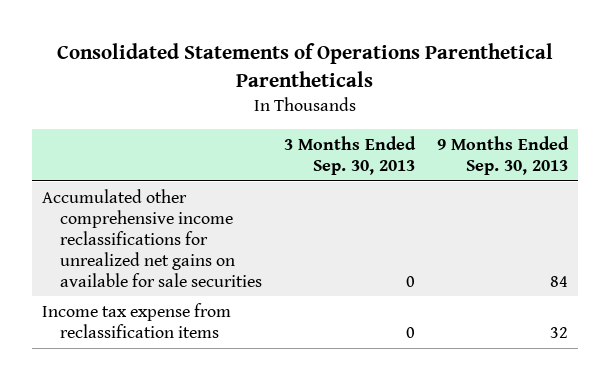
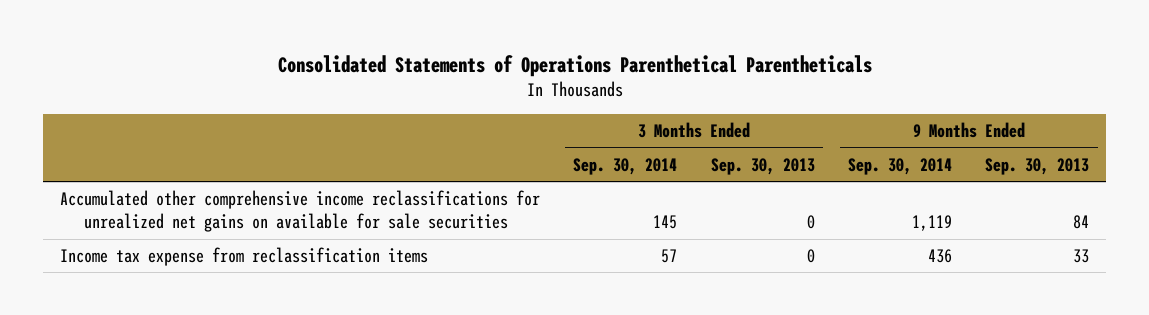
- | 3 Months Ended Sep. 30, 2013 | 9 Months Ended Sep. 30, 2013
+ | 3 Months Ended Sep. 30, 2014 | 3 Months Ended Sep. 30, 2013 | 9 Months Ended Sep. 30, 2014 | 9 Months Ended Sep. 30, 2013
- Income tax expense from reclassification items | 0 | 32
+ Income tax expense from reclassification items | 57 | 0 | 436 | 33

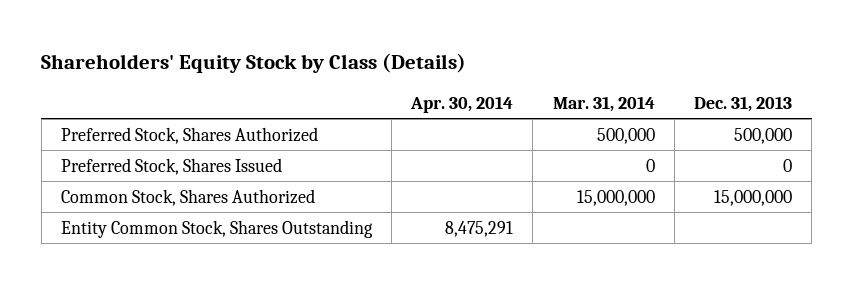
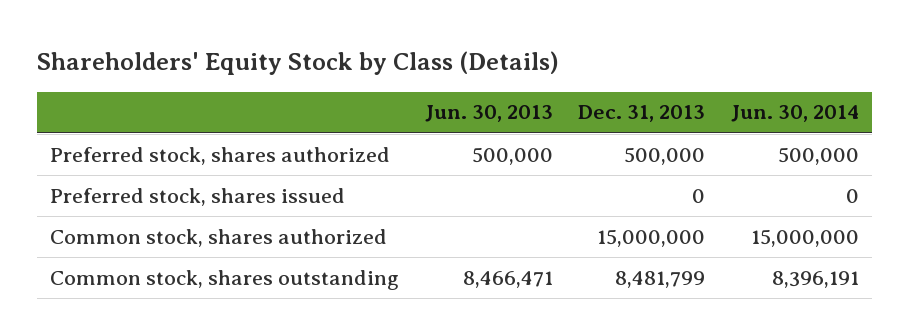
- | Apr. 30, 2014 | Mar. 31, 2014 | Dec. 31, 2013
+ | Jun. 30, 2013 | Dec. 31, 2013 | Jun. 30, 2014
- Preferred Stock, Shares Authorized | | 500,000 | 500,000
- Preferred Stock, Shares Issued | | 0 | 0
- Common Stock, Shares Authorized | | 15,000,000 | 15,000,000
- Entity Common Stock, Shares Outstanding | 8,475,291 | |
+ Preferred stock, shares authorized | 500,000 | 500,000 | 500,000
+ Preferred stock, shares issued | | 0 | 0
+ Common stock, shares authorized | | 15,000,000 | 15,000,000
+ Common stock, shares outstanding | 8,466,471 | 8,481,799 | 8,396,191

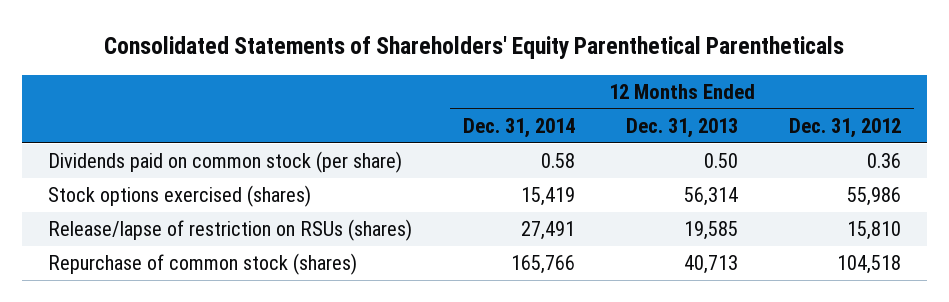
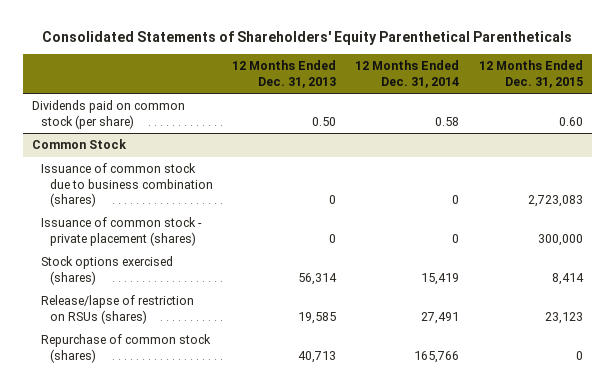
- | 12 Months Ended Dec. 31, 2014 | 12 Months Ended Dec. 31, 2013 | 12 Months Ended Dec. 31, 2012
+ | 12 Months Ended Dec. 31, 2013 | 12 Months Ended Dec. 31, 2014 | 12 Months Ended Dec. 31, 2015
+ Common Stock
+ Issuance of common stock due to business combination (shares) | 0 | 0 | 2,723,083
+ Issuance of common stock - private placement (shares) | 0 | 0 | 300,000

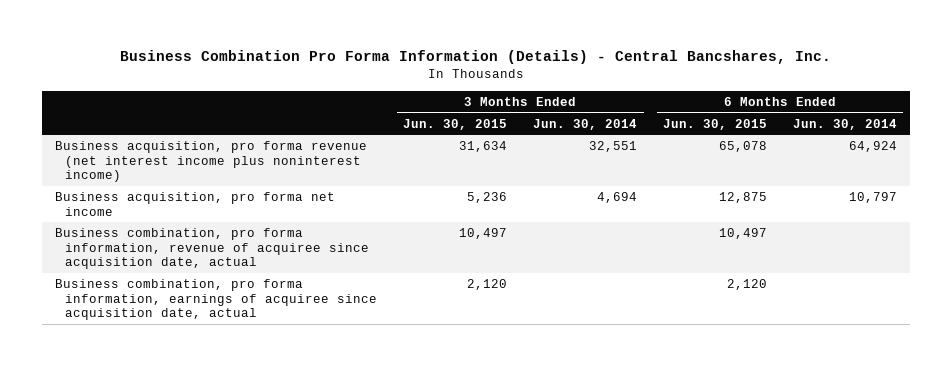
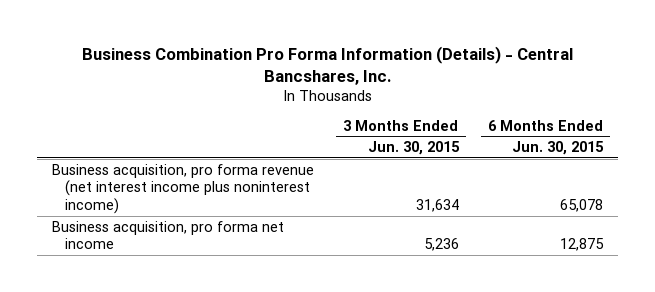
- | 3 Months Ended Jun. 30, 2015 | 3 Months Ended Jun. 30, 2014 | 6 Months Ended Jun. 30, 2015 | 6 Months Ended Jun. 30, 2014
+ | 3 Months Ended Jun. 30, 2015 | 6 Months Ended Jun. 30, 2015
- Business combination, pro forma information, revenue of acquiree since acquisition date, actual | 10,497 | | 10,497 |
- Business combination, pro forma information, earnings of acquiree since acquisition date, actual | 2,120 | | 2,120 |

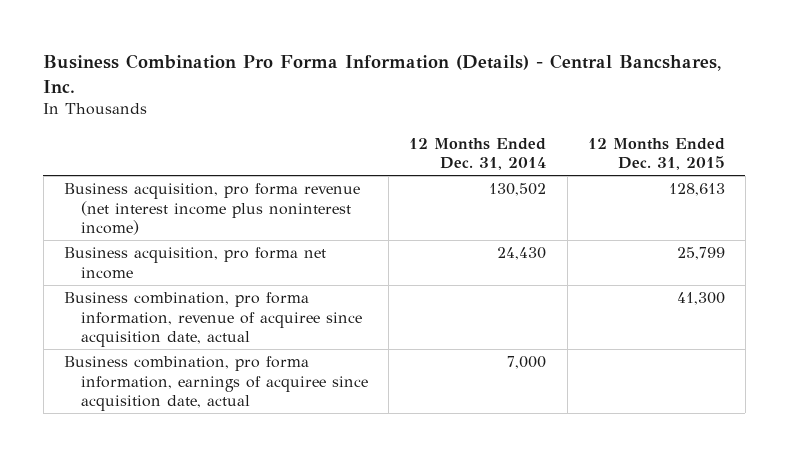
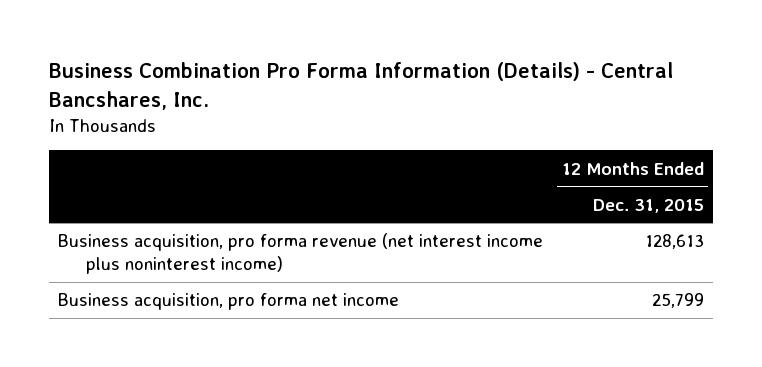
- | 12 Months Ended Dec. 31, 2014 | 12 Months Ended Dec. 31, 2015
+ | 12 Months Ended Dec. 31, 2015
- Business combination, pro forma information, revenue of acquiree since acquisition date, actual | | 41,300
- Business combination, pro forma information, earnings of acquiree since acquisition date, actual | 7,000 |

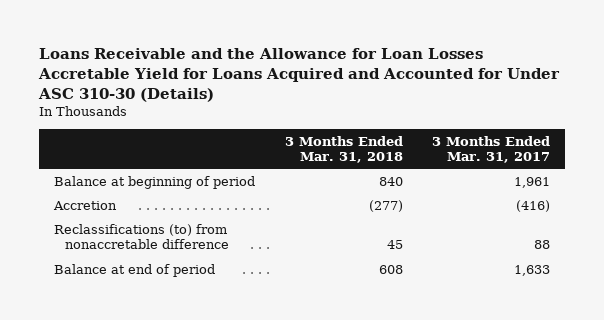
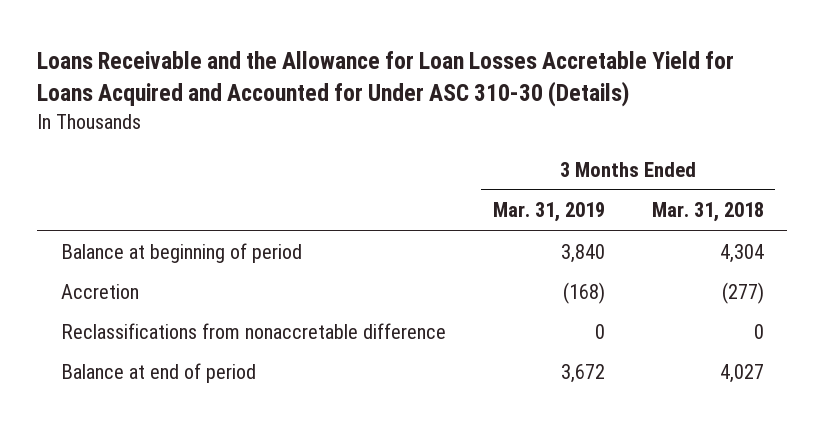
- | 3 Months Ended Mar. 31, 2018 | 3 Months Ended Mar. 31, 2017
+ | 3 Months Ended Mar. 31, 2019 | 3 Months Ended Mar. 31, 2018
- Balance at beginning of period | 840 | 1,961
+ Balance at beginning of period | 3,840 | 4,304
- Reclassifications (to) from nonaccretable difference | 45 | 88
- Balance at end of period | 608 | 1,633
+ Reclassifications from nonaccretable difference | 0 | 0
+ Balance at end of period | 3,672 | 4,027

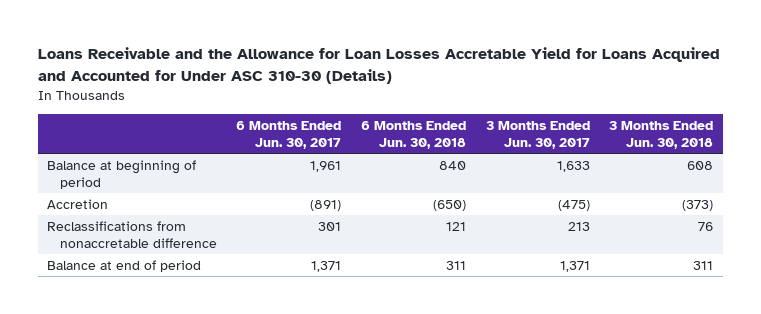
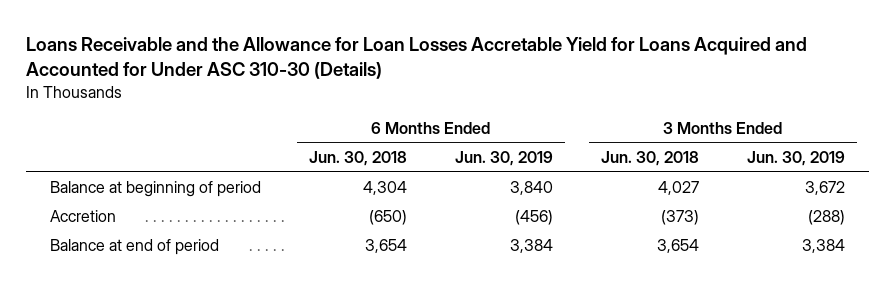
- | 6 Months Ended Jun. 30, 2017 | 6 Months Ended Jun. 30, 2018 | 3 Months Ended Jun. 30, 2017 | 3 Months Ended Jun. 30, 2018
+ | 6 Months Ended Jun. 30, 2018 | 6 Months Ended Jun. 30, 2019 | 3 Months Ended Jun. 30, 2018 | 3 Months Ended Jun. 30, 2019
- Balance at beginning of period | 1,961 | 840 | 1,633 | 608
+ Balance at beginning of period | 4,304 | 3,840 | 4,027 | 3,672
- Reclassifications from nonaccretable difference | 301 | 121 | 213 | 76
- Balance at end of period | 1,371 | 311 | 1,371 | 311
+ Balance at end of period | 3,654 | 3,384 | 3,654 | 3,384

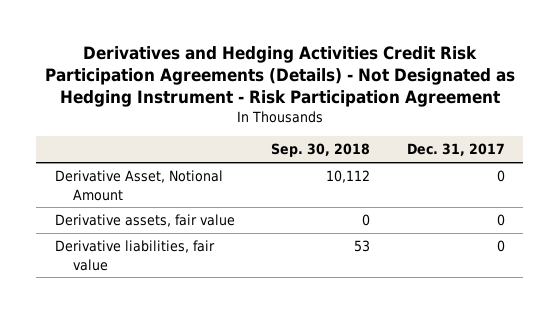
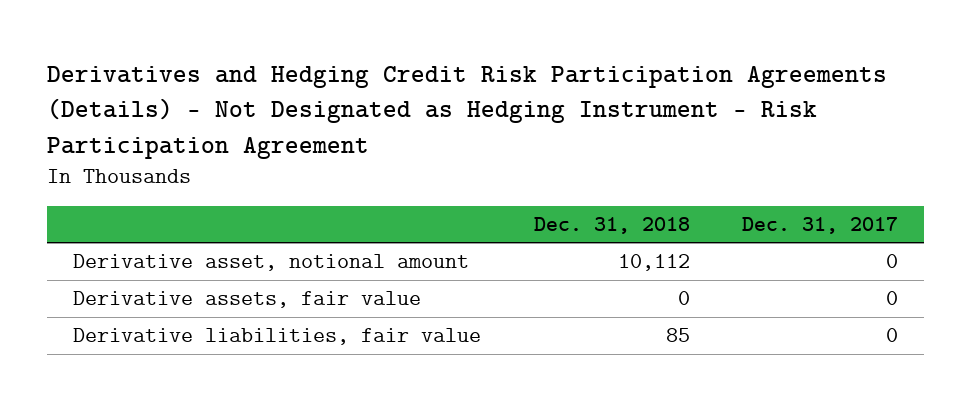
- Derivatives and Hedging Activities Credit Risk Participation Agreements (Details) - Not Designated as Hedging Instrument - Risk Participation Agreement
+ Derivatives and Hedging Credit Risk Participation Agreements (Details) - Not Designated as Hedging Instrument - Risk Participation Agreement
- | Sep. 30, 2018 | Dec. 31, 2017
+ | Dec. 31, 2018 | Dec. 31, 2017
- Derivative Asset, Notional Amount | 10,112 | 0
+ Derivative asset, notional amount | 10,112 | 0

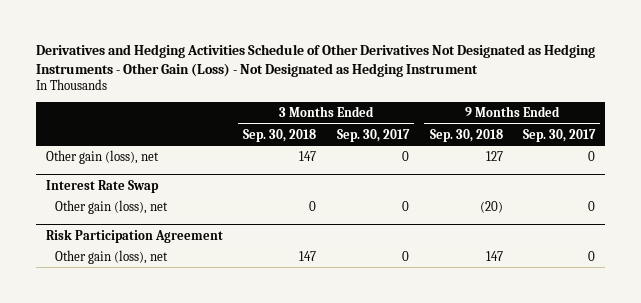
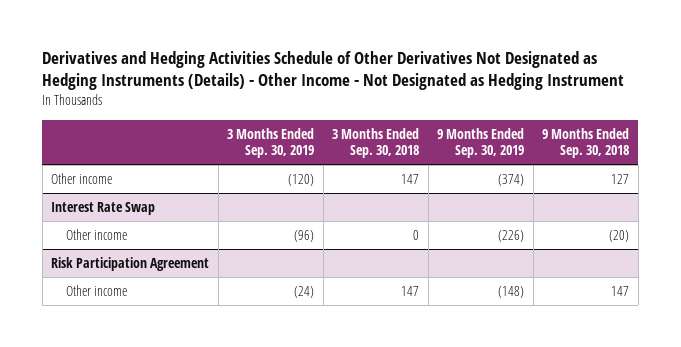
- Derivatives and Hedging Activities Schedule of Other Derivatives Not Designated as Hedging Instruments - Other Gain (Loss) - Not Designated as Hedging Instrument
+ Derivatives and Hedging Activities Schedule of Other Derivatives Not Designated as Hedging Instruments (Details) - Other Income - Not Designated as Hedging Instrument
- | 3 Months Ended Sep. 30, 2018 | 3 Months Ended Sep. 30, 2017 | 9 Months Ended Sep. 30, 2018 | 9 Months Ended Sep. 30, 2017
+ | 3 Months Ended Sep. 30, 2019 | 3 Months Ended Sep. 30, 2018 | 9 Months Ended Sep. 30, 2019 | 9 Months Ended Sep. 30, 2018
- Other gain (loss), net | 147 | 0 | 127 | 0
+ Other income | (120) | 147 | (374) | 127
@ Interest Rate Swap
- Other gain (loss), net | 0 | 0 | (20) | 0
+ Other income | (96) | 0 | (226) | (20)
@ Risk Participation Agreement
- Other gain (loss), net | 147 | 0 | 147 | 0
+ Other income | (24) | 147 | (148) | 147

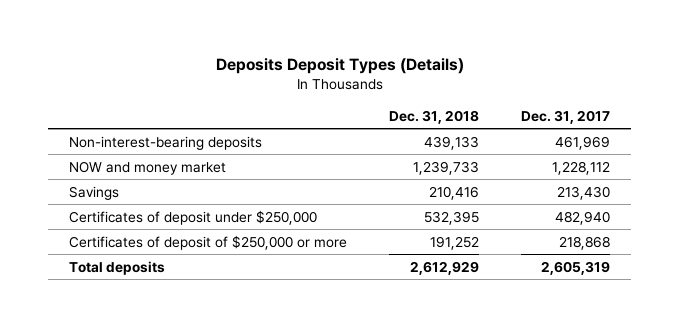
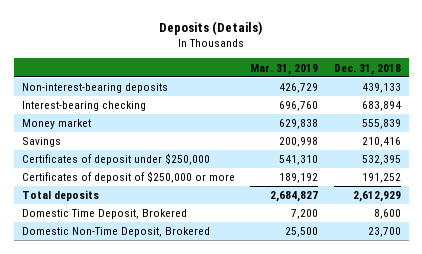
- Deposits Deposit Types (Details)
+ Deposits (Details)
- | Dec. 31, 2018 | Dec. 31, 2017
+ | Mar. 31, 2019 | Dec. 31, 2018
- NOW and money market | 1,239,733 | 1,228,112
+ Interest-bearing checking | 696,760 | 683,894
+ Money market | 629,838 | 555,839
+ Domestic Time Deposit, Brokered | 7,200 | 8,600
+ Domestic Non-Time Deposit, Brokered | 25,500 | 23,700

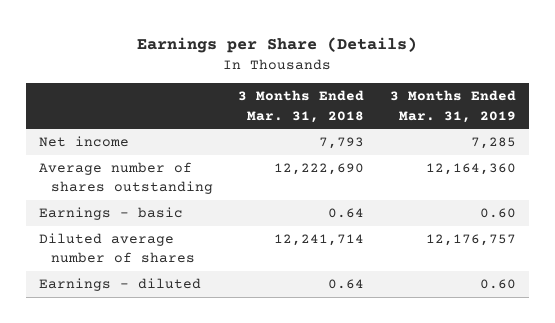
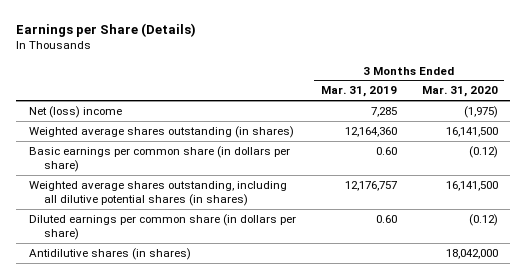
- | 3 Months Ended Mar. 31, 2018 | 3 Months Ended Mar. 31, 2019
+ | 3 Months Ended Mar. 31, 2019 | 3 Months Ended Mar. 31, 2020
- Net income | 7,793 | 7,285
- Average number of shares outstanding | 12,222,690 | 12,164,360
- Earnings - basic | 0.64 | 0.60
- Diluted average number of shares | 12,241,714 | 12,176,757
- Earnings - diluted | 0.64 | 0.60
+ Net (loss) income | 7,285 | (1,975)
+ Weighted average shares outstanding (in shares) | 12,164,360 | 16,141,500
+ Basic earnings per common share (in dollars per share) | 0.60 | (0.12)
+ Weighted average shares outstanding, including all dilutive potential shares (in shares) | 12,176,757 | 16,141,500
+ Diluted earnings per common share (in dollars per share) | 0.60 | (0.12)
+ Antidilutive shares (in shares) | | 18,042,000

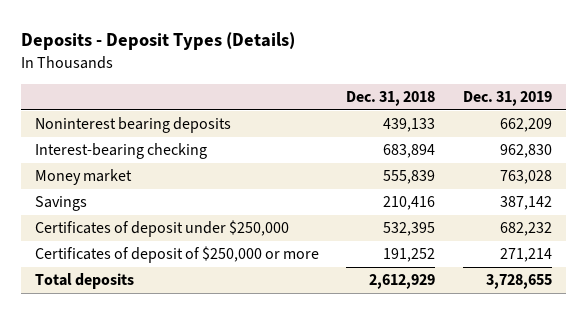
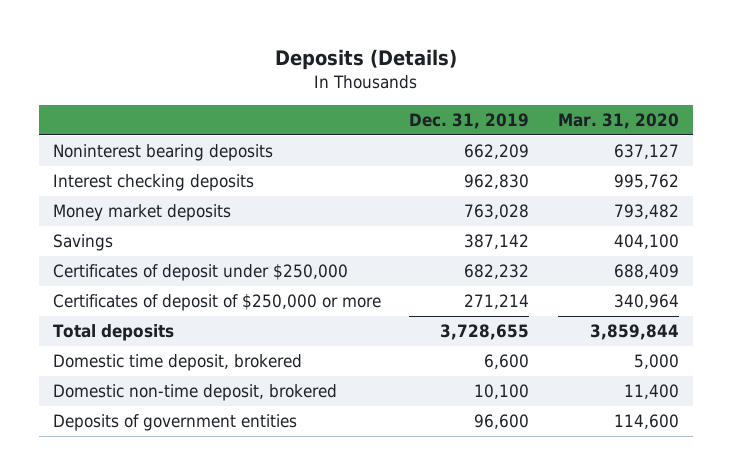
- Deposits - Deposit Types (Details)
+ Deposits (Details)
- | Dec. 31, 2018 | Dec. 31, 2019
+ | Dec. 31, 2019 | Mar. 31, 2020
- Interest-bearing checking | 683,894 | 962,830
- Money market | 555,839 | 763,028
+ Interest checking deposits | 962,830 | 995,762
+ Money market deposits | 763,028 | 793,482
+ Domestic time deposit, brokered | 6,600 | 5,000
+ Domestic non-time deposit, brokered | 10,100 | 11,400
+ Deposits of government entities | 96,600 | 114,600

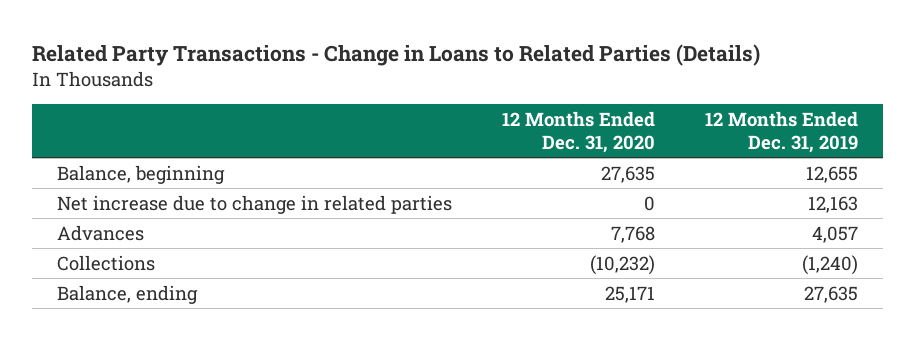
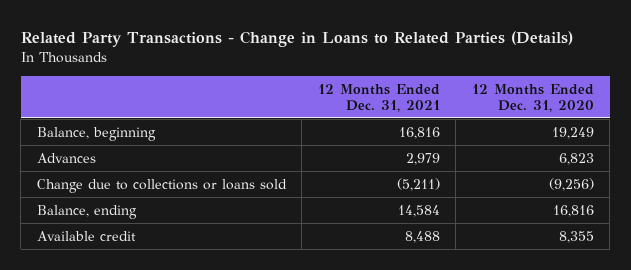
- | 12 Months Ended Dec. 31, 2020 | 12 Months Ended Dec. 31, 2019
+ | 12 Months Ended Dec. 31, 2021 | 12 Months Ended Dec. 31, 2020
- Balance, beginning | 27,635 | 12,655
- Net increase due to change in related parties | 0 | 12,163
- Advances | 7,768 | 4,057
- Collections | (10,232) | (1,240)
- Balance, ending | 25,171 | 27,635
+ Balance, beginning | 16,816 | 19,249
+ Advances | 2,979 | 6,823
+ Change due to collections or loans sold | (5,211) | (9,256)
+ Balance, ending | 14,584 | 16,816
+ Available credit | 8,488 | 8,355

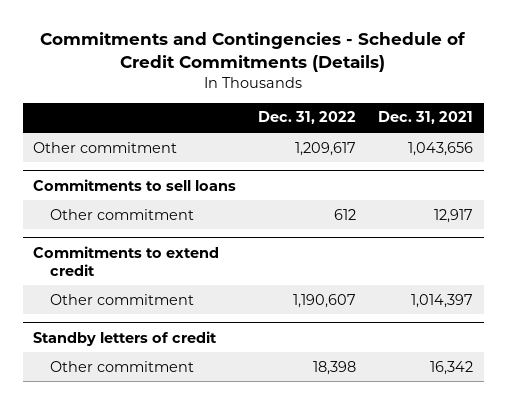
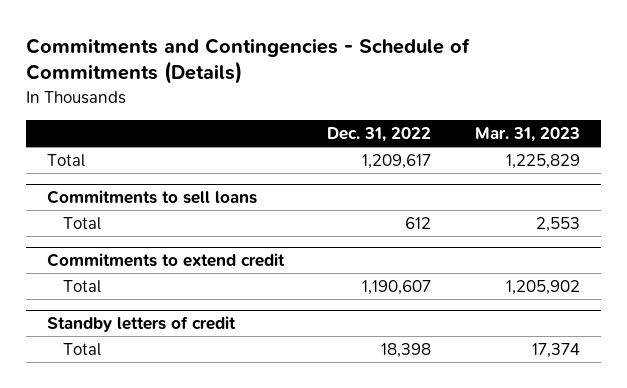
- Commitments and Contingencies - Schedule of Credit Commitments (Details)
+ Commitments and Contingencies - Schedule of Commitments (Details)
- | Dec. 31, 2022 | Dec. 31, 2021
+ | Dec. 31, 2022 | Mar. 31, 2023
- Other commitment | 1,209,617 | 1,043,656
+ Total | 1,209,617 | 1,225,829
@ Commitments to sell loans
- Other commitment | 612 | 12,917
+ Total | 612 | 2,553
@ Commitments to extend credit
- Other commitment | 1,190,607 | 1,014,397
+ Total | 1,190,607 | 1,205,902
@ Standby letters of credit
- Other commitment | 18,398 | 16,342
+ Total | 18,398 | 17,374

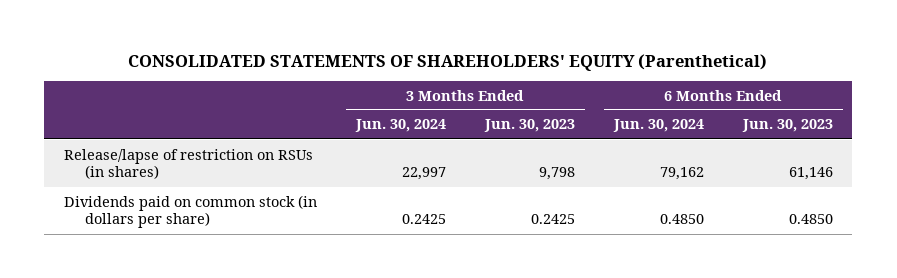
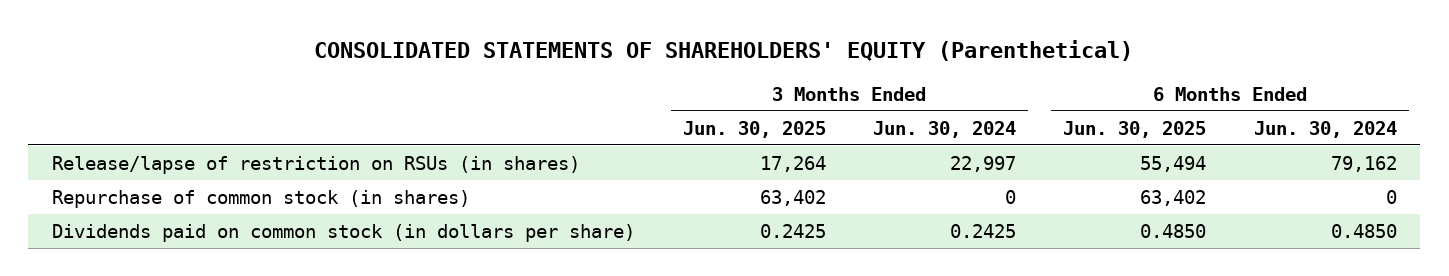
- | 3 Months Ended Jun. 30, 2024 | 3 Months Ended Jun. 30, 2023 | 6 Months Ended Jun. 30, 2024 | 6 Months Ended Jun. 30, 2023
+ | 3 Months Ended Jun. 30, 2025 | 3 Months Ended Jun. 30, 2024 | 6 Months Ended Jun. 30, 2025 | 6 Months Ended Jun. 30, 2024
+ Repurchase of common stock (in shares) | 63,402 | 0 | 63,402 | 0

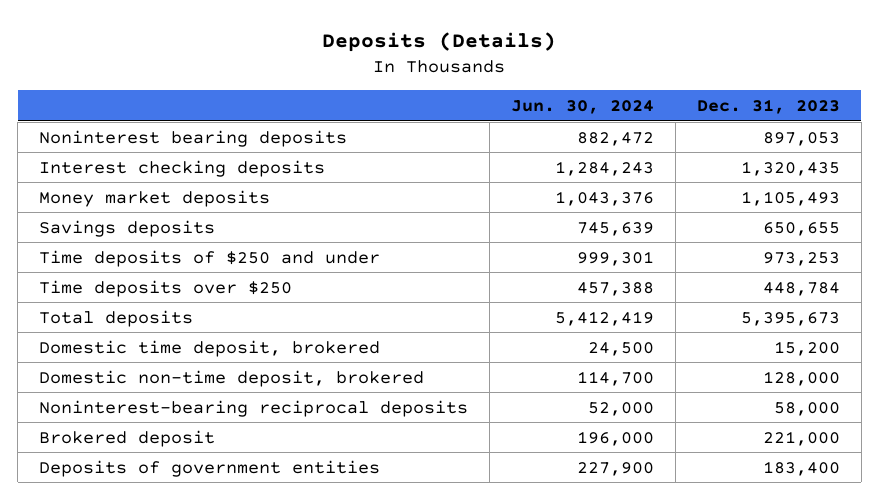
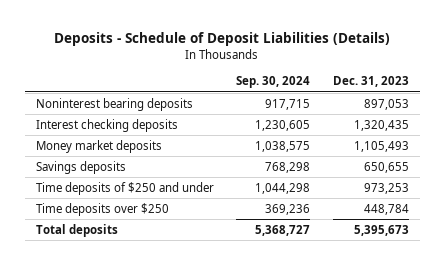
- Deposits (Details)
+ Deposits - Schedule of Deposit Liabilities (Details)
- | Jun. 30, 2024 | Dec. 31, 2023
+ | Sep. 30, 2024 | Dec. 31, 2023
- Domestic time deposit, brokered | 24,500 | 15,200
- Domestic non-time deposit, brokered | 114,700 | 128,000
- Noninterest-bearing reciprocal deposits | 52,000 | 58,000
- Brokered deposit | 196,000 | 221,000
- Deposits of government entities | 227,900 | 183,400

